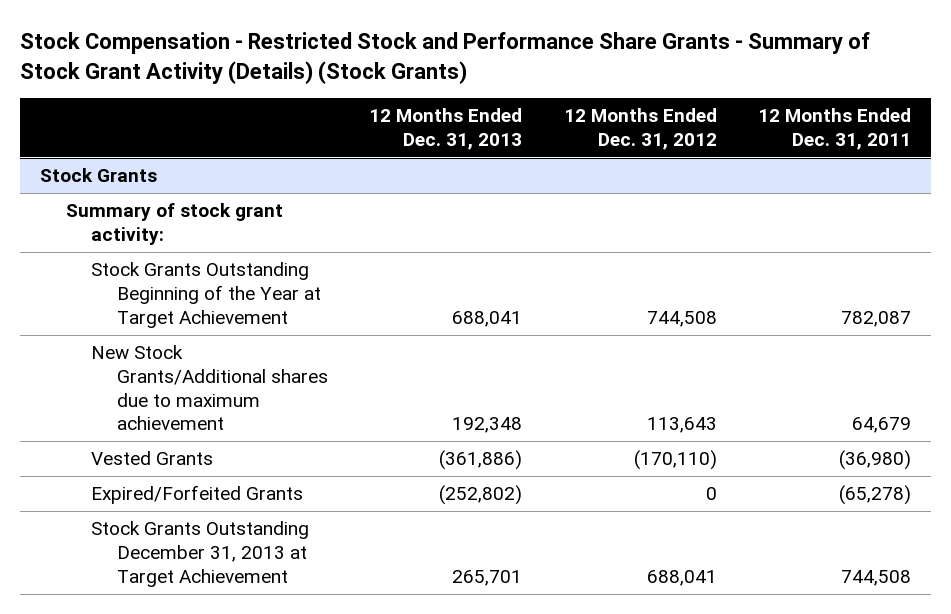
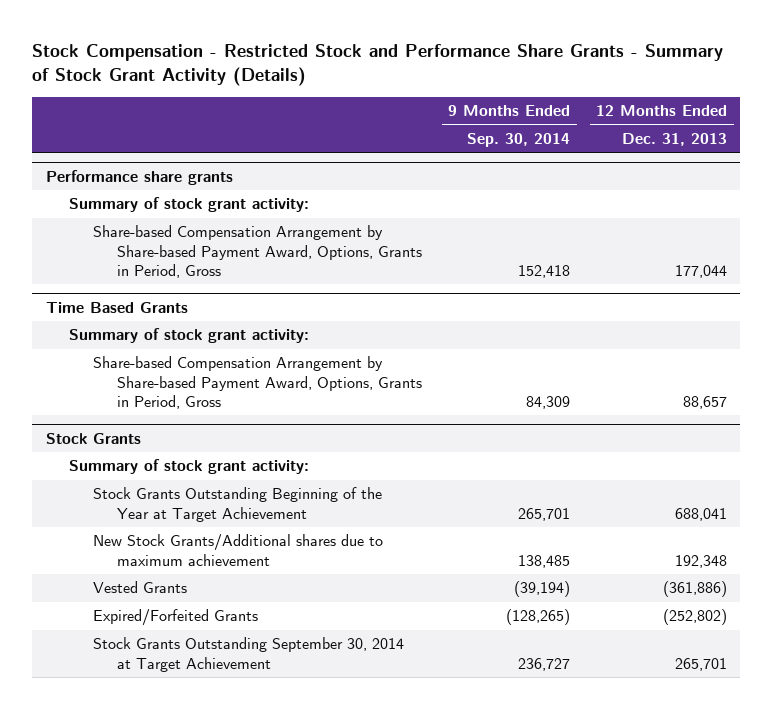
- Stock Compensation - Restricted Stock and Performance Share Grants - Summary of Stock Grant Activity (Details) (Stock Grants)
+ Stock Compensation - Restricted Stock and Performance Share Grants - Summary of Stock Grant Activity (Details)
- | 12 Months Ended Dec. 31, 2013 | 12 Months Ended Dec. 31, 2012 | 12 Months Ended Dec. 31, 2011
+ | 9 Months Ended Sep. 30, 2014 | 12 Months Ended Dec. 31, 2013
+ Performance share grants
+ Summary of stock grant activity:
+ Share-based Compensation Arrangement by Share-based Payment Award, Options, Grants in Period, Gross | 152,418 | 177,044
+ Time Based Grants
+ Summary of stock grant activity:
+ Share-based Compensation Arrangement by Share-based Payment Award, Options, Grants in Period, Gross | 84,309 | 88,657
@ Stock Grants
- Stock Grants Outstanding December 31, 2013 at Target Achievement | 265,701 | 688,041 | 744,508
+ Stock Grants Outstanding September 30, 2014 at Target Achievement | 236,727 | 265,701

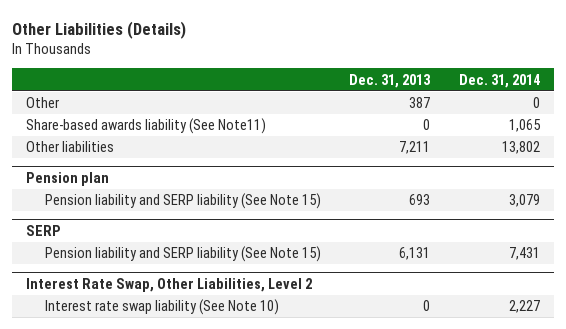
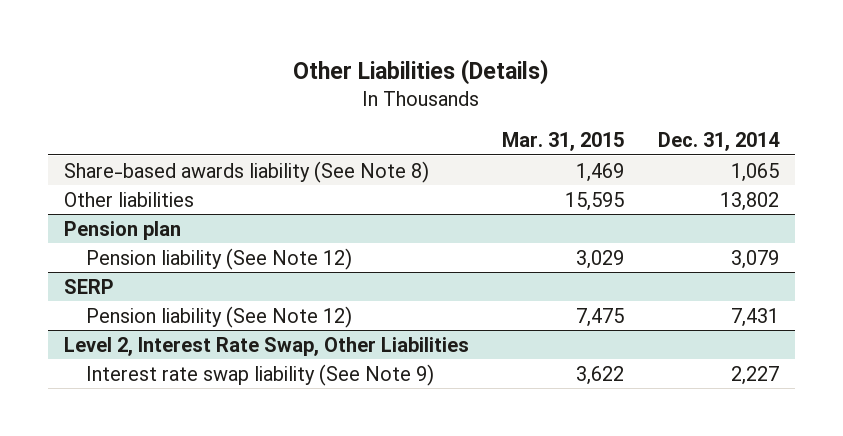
- | Dec. 31, 2013 | Dec. 31, 2014
+ | Mar. 31, 2015 | Dec. 31, 2014
- Other | 387 | 0
- Share-based awards liability (See Note11) | 0 | 1,065
+ Share-based awards liability (See Note 8) | 1,469 | 1,065
@ Pension plan
- Pension liability and SERP liability (See Note 15) | 693 | 3,079
+ Pension liability (See Note 12) | 3,029 | 3,079
@ SERP
- Pension liability and SERP liability (See Note 15) | 6,131 | 7,431
- Interest Rate Swap, Other Liabilities, Level 2
- Interest rate swap liability (See Note 10) | 0 | 2,227
@ SERP
+ Pension liability (See Note 12) | 7,475 | 7,431
+ Level 2, Interest Rate Swap, Other Liabilities
+ Interest rate swap liability (See Note 9) | 3,622 | 2,227

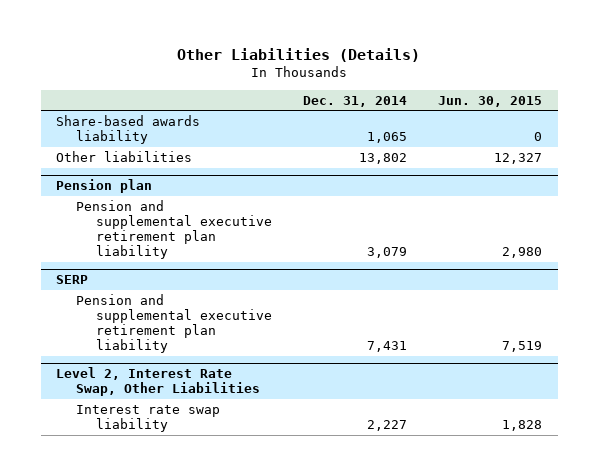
- | Mar. 31, 2015 | Dec. 31, 2014
+ | Dec. 31, 2014 | Jun. 30, 2015
- Share-based awards liability (See Note 8) | 1,469 | 1,065
+ Share-based awards liability | 1,065 | 0
@ Pension plan
- Pension liability (See Note 12) | 3,029 | 3,079
+ Pension and supplemental executive retirement plan liability | 3,079 | 2,980
@ SERP
- Pension liability (See Note 12) | 7,475 | 7,431
+ Pension and supplemental executive retirement plan liability | 7,431 | 7,519
@ Level 2, Interest Rate Swap, Other Liabilities
- Interest rate swap liability (See Note 9) | 3,622 | 2,227
+ Interest rate swap liability | 2,227 | 1,828

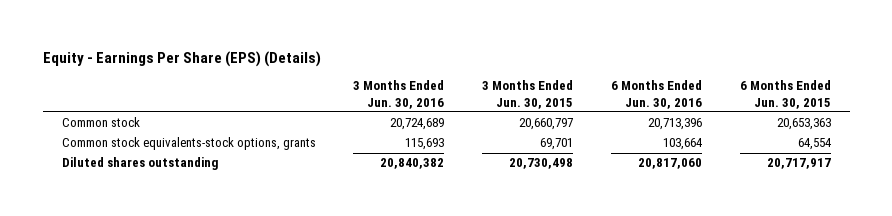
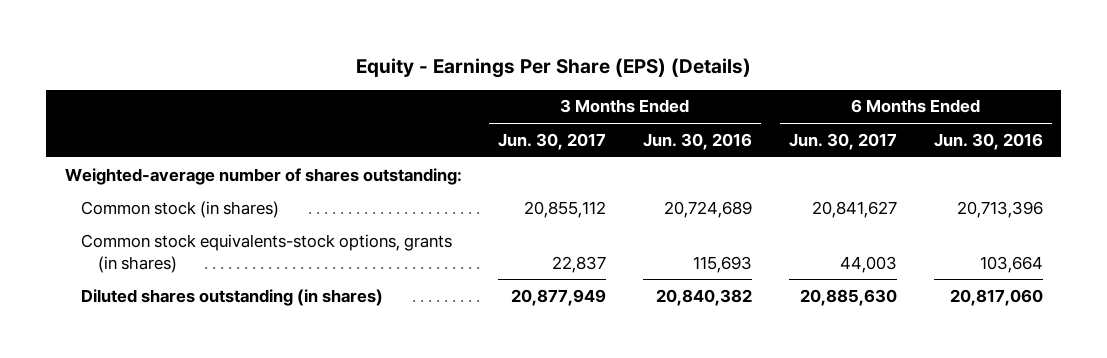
- | 3 Months Ended Jun. 30, 2016 | 3 Months Ended Jun. 30, 2015 | 6 Months Ended Jun. 30, 2016 | 6 Months Ended Jun. 30, 2015
+ | 3 Months Ended Jun. 30, 2017 | 3 Months Ended Jun. 30, 2016 | 6 Months Ended Jun. 30, 2017 | 6 Months Ended Jun. 30, 2016
- Common stock | 20,724,689 | 20,660,797 | 20,713,396 | 20,653,363
- Common stock equivalents-stock options, grants | 115,693 | 69,701 | 103,664 | 64,554
- Diluted shares outstanding | 20,840,382 | 20,730,498 | 20,817,060 | 20,717,917
+ Weighted-average number of shares outstanding:
+ Common stock (in shares) | 20,855,112 | 20,724,689 | 20,841,627 | 20,713,396
+ Common stock equivalents-stock options, grants (in shares) | 22,837 | 115,693 | 44,003 | 103,664
+ Diluted shares outstanding (in shares) | 20,877,949 | 20,840,382 | 20,885,630 | 20,817,060

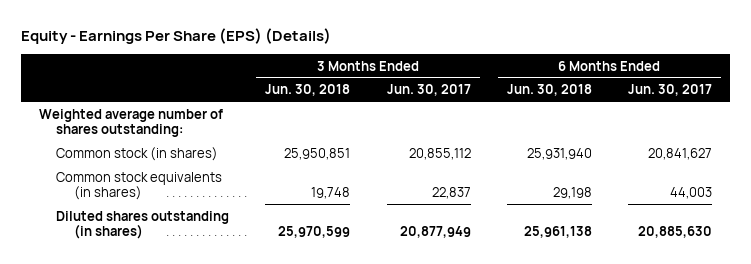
- | 3 Months Ended Jun. 30, 2017 | 3 Months Ended Jun. 30, 2016 | 6 Months Ended Jun. 30, 2017 | 6 Months Ended Jun. 30, 2016
+ | 3 Months Ended Jun. 30, 2018 | 3 Months Ended Jun. 30, 2017 | 6 Months Ended Jun. 30, 2018 | 6 Months Ended Jun. 30, 2017
- Weighted-average number of shares outstanding:
+ Weighted average number of shares outstanding:
- Common stock equivalents-stock options, grants (in shares) | 22,837 | 115,693 | 44,003 | 103,664
+ Common stock equivalents (in shares) | 19,748 | 22,837 | 29,198 | 44,003

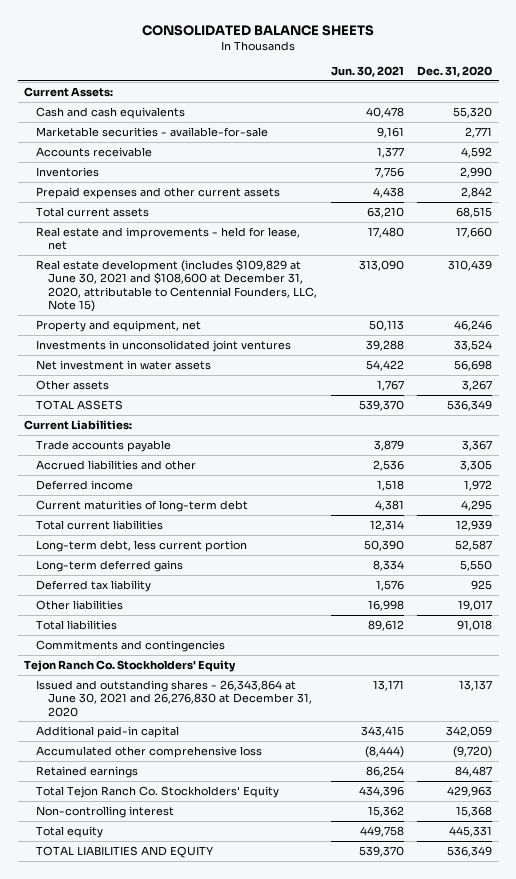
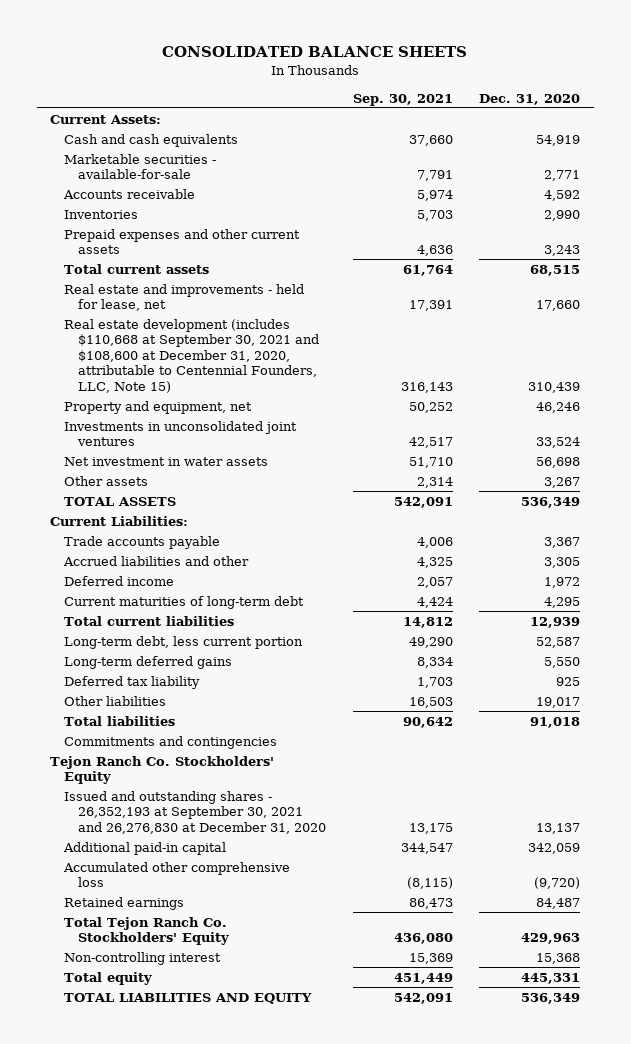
- | Jun. 30, 2021 | Dec. 31, 2020
+ | Sep. 30, 2021 | Dec. 31, 2020
- Cash and cash equivalents | 40,478 | 55,320
+ Cash and cash equivalents | 37,660 | 54,919
- Prepaid expenses and other current assets | 4,438 | 2,842
+ Prepaid expenses and other current assets | 4,636 | 3,243
- Real estate development (includes $109,829 at June 30, 2021 and $108,600 at December 31, 2020, attributable to Centennial Founders, LLC, Note 15) | 313,090 | 310,439
+ Real estate development (includes $110,668 at September 30, 2021 and $108,600 at December 31, 2020, attributable to Centennial Founders, LLC, Note 15) | 316,143 | 310,439
- Issued and outstanding shares - 26,343,864 at June 30, 2021 and 26,276,830 at December 31, 2020 | 13,171 | 13,137
+ Issued and outstanding shares - 26,352,193 at September 30, 2021 and 26,276,830 at December 31, 2020 | 13,175 | 13,137

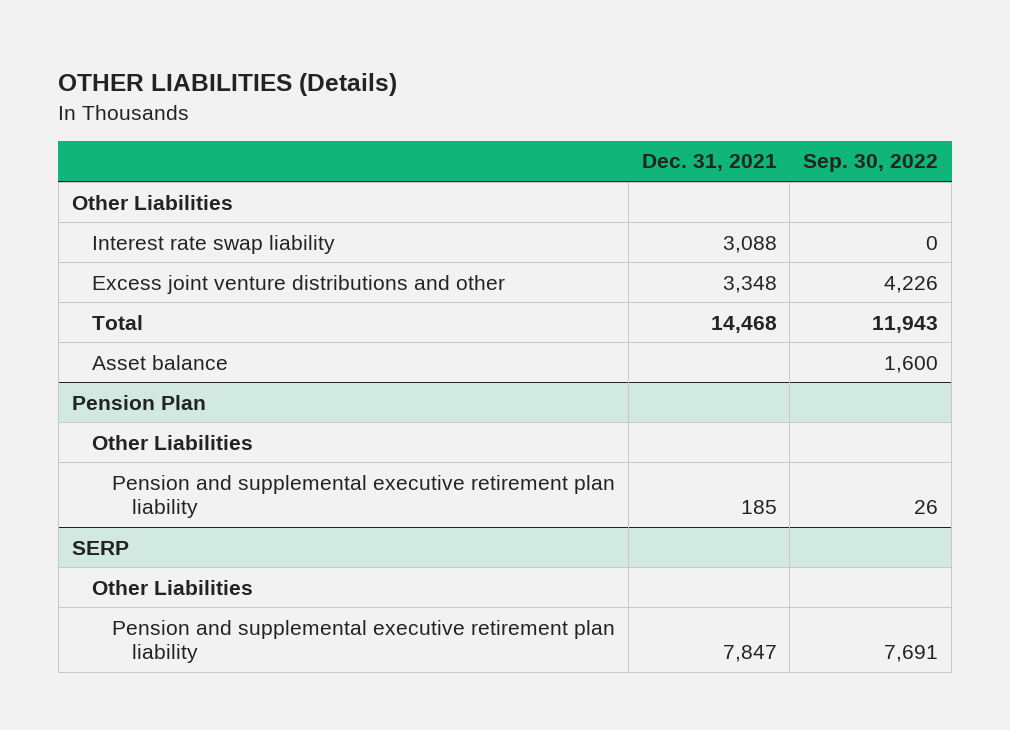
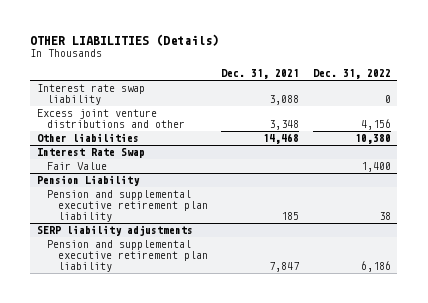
- | Dec. 31, 2021 | Sep. 30, 2022
+ | Dec. 31, 2021 | Dec. 31, 2022
- Other Liabilities
- Total | 14,468 | 11,943
- Asset balance | | 1,600
- Pension Plan
- Other Liabilities
+ Other liabilities | 14,468 | 10,380
+ Interest Rate Swap
+ Fair Value | | 1,400
+ Pension Liability
- SERP
- Other Liabilities
+ SERP liability adjustments

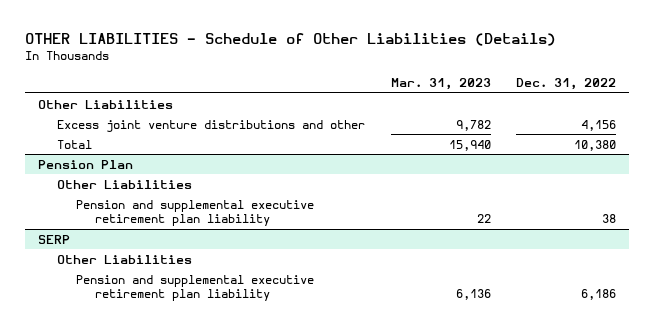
- OTHER LIABILITIES (Details)
+ OTHER LIABILITIES - Schedule of Other Liabilities (Details)
- | Dec. 31, 2021 | Dec. 31, 2022
+ | Mar. 31, 2023 | Dec. 31, 2022
- Interest rate swap liability | 3,088 | 0
+ Other Liabilities
- Other liabilities | 14,468 | 10,380
- Interest Rate Swap
- Fair Value | | 1,400
- Pension Liability
+ Total | 15,940 | 10,380
+ Pension Plan
+ Other Liabilities
- SERP liability adjustments
+ SERP
+ Other Liabilities

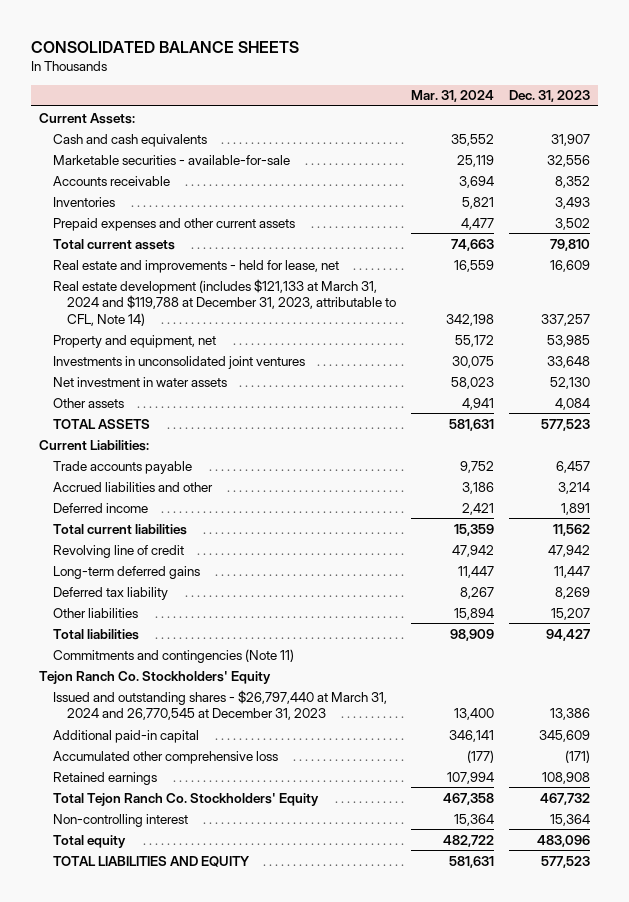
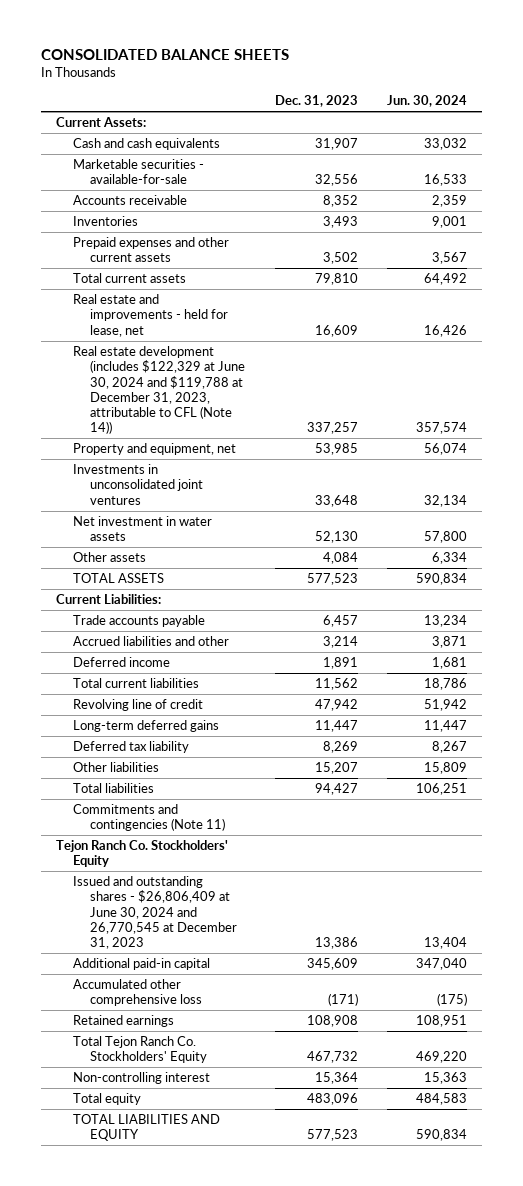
- | Mar. 31, 2024 | Dec. 31, 2023
+ | Dec. 31, 2023 | Jun. 30, 2024
- Real estate development (includes $121,133 at March 31, 2024 and $119,788 at December 31, 2023, attributable to CFL, Note 14) | 342,198 | 337,257
+ Real estate development (includes $122,329 at June 30, 2024 and $119,788 at December 31, 2023, attributable to CFL (Note 14)) | 337,257 | 357,574
- Issued and outstanding shares - $26,797,440 at March 31, 2024 and 26,770,545 at December 31, 2023 | 13,400 | 13,386
+ Issued and outstanding shares - $26,806,409 at June 30, 2024 and 26,770,545 at December 31, 2023 | 13,386 | 13,404

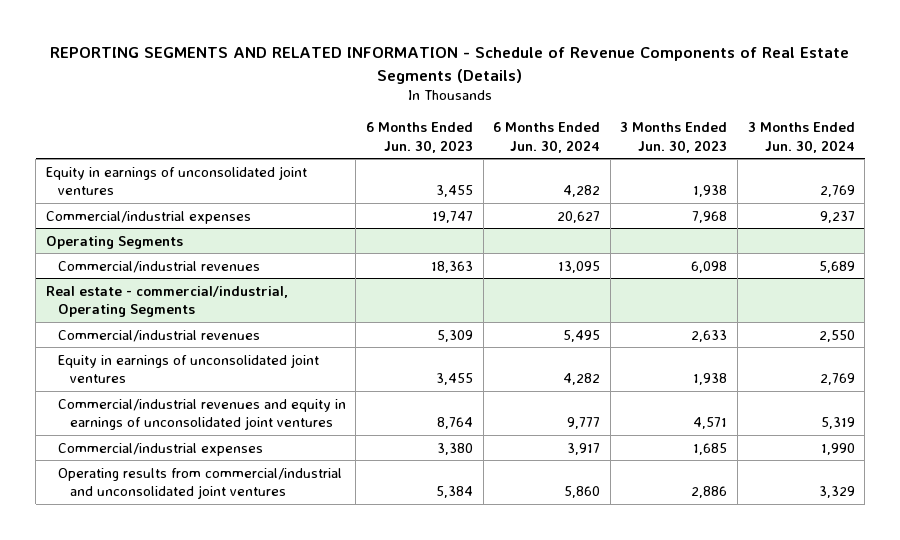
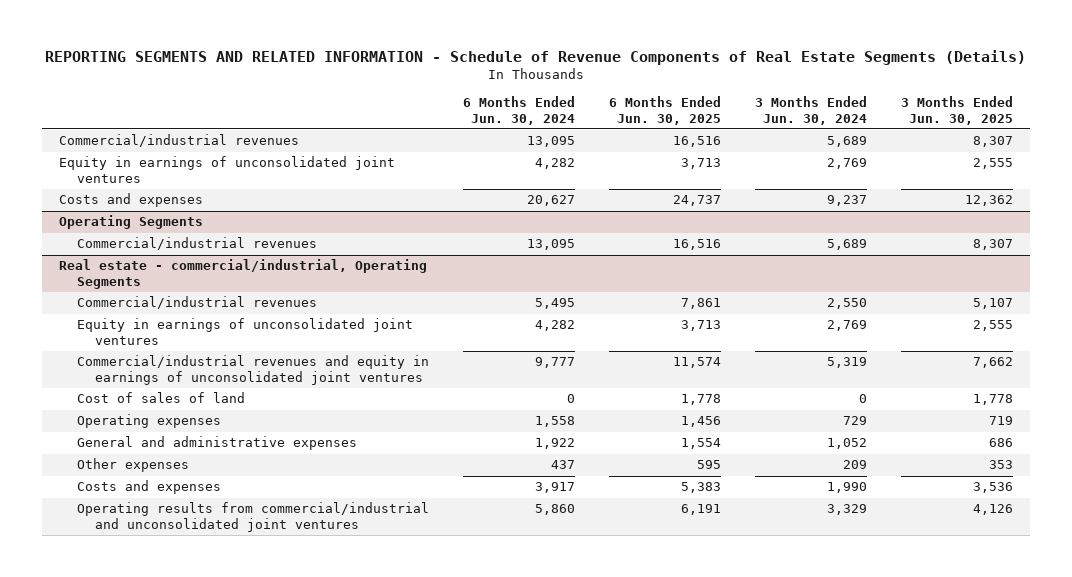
- | 6 Months Ended Jun. 30, 2023 | 6 Months Ended Jun. 30, 2024 | 3 Months Ended Jun. 30, 2023 | 3 Months Ended Jun. 30, 2024
+ | 6 Months Ended Jun. 30, 2024 | 6 Months Ended Jun. 30, 2025 | 3 Months Ended Jun. 30, 2024 | 3 Months Ended Jun. 30, 2025
+ Commercial/industrial revenues | 13,095 | 16,516 | 5,689 | 8,307
- Commercial/industrial expenses | 19,747 | 20,627 | 7,968 | 9,237
+ Costs and expenses | 20,627 | 24,737 | 9,237 | 12,362
@ Real estate - commercial/industrial, Operating Segments
- Commercial/industrial expenses | 3,380 | 3,917 | 1,685 | 1,990
+ Cost of sales of land | 0 | 1,778 | 0 | 1,778
+ Operating expenses | 1,558 | 1,456 | 729 | 719
+ General and administrative expenses | 1,922 | 1,554 | 1,052 | 686
+ Other expenses | 437 | 595 | 209 | 353
+ Costs and expenses | 3,917 | 5,383 | 1,990 | 3,536

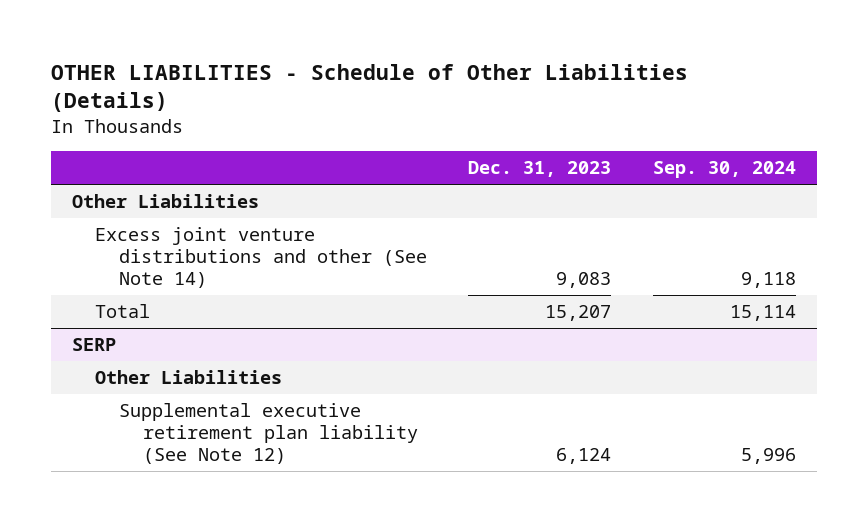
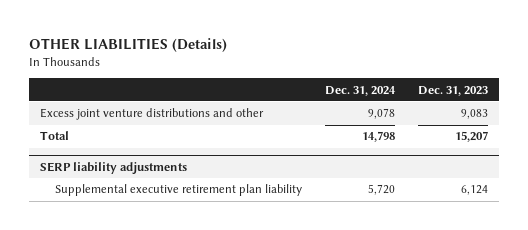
- OTHER LIABILITIES - Schedule of Other Liabilities (Details)
+ OTHER LIABILITIES (Details)
- | Dec. 31, 2023 | Sep. 30, 2024
+ | Dec. 31, 2024 | Dec. 31, 2023
- Other Liabilities
- Excess joint venture distributions and other (See Note 14) | 9,083 | 9,118
+ Excess joint venture distributions and other | 9,078 | 9,083
- SERP
- Other Liabilities
- Supplemental executive retirement plan liability (See Note 12) | 6,124 | 5,996
+ SERP liability adjustments
+ Supplemental executive retirement plan liability | 5,720 | 6,124

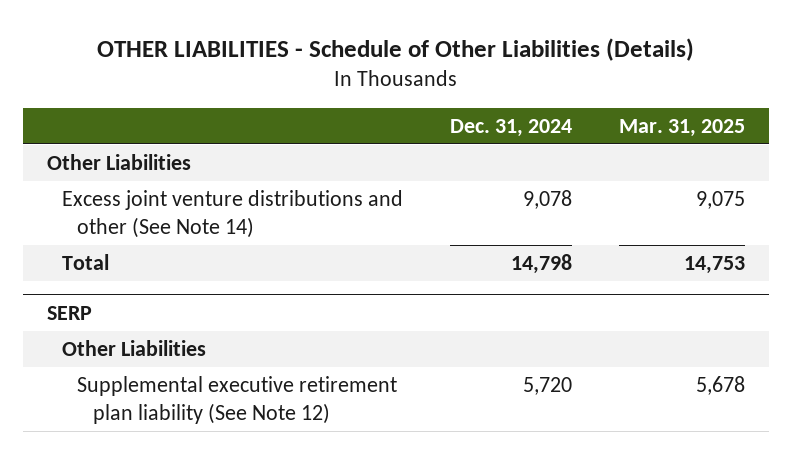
- OTHER LIABILITIES (Details)
+ OTHER LIABILITIES - Schedule of Other Liabilities (Details)
- | Dec. 31, 2024 | Dec. 31, 2023
+ | Dec. 31, 2024 | Mar. 31, 2025
- Excess joint venture distributions and other | 9,078 | 9,083
+ Other Liabilities
+ Excess joint venture distributions and other (See Note 14) | 9,078 | 9,075
- SERP liability adjustments
- Supplemental executive retirement plan liability | 5,720 | 6,124
+ SERP
+ Other Liabilities
+ Supplemental executive retirement plan liability (See Note 12) | 5,720 | 5,678

